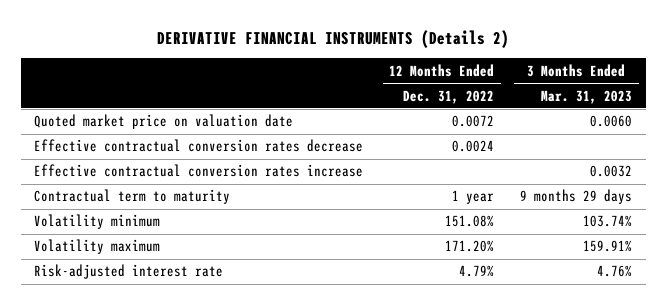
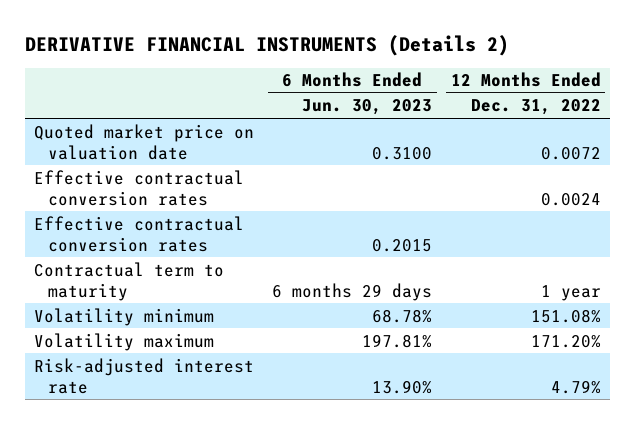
- | 12 Months Ended Dec. 31, 2022 | 3 Months Ended Mar. 31, 2023
+ | 6 Months Ended Jun. 30, 2023 | 12 Months Ended Dec. 31, 2022
- Effective contractual conversion rates decrease | 0.0024 |
- Effective contractual conversion rates increase | | 0.0032
+ Effective contractual conversion rates | | 0.0024
+ Effective contractual conversion rates | 0.2015 |

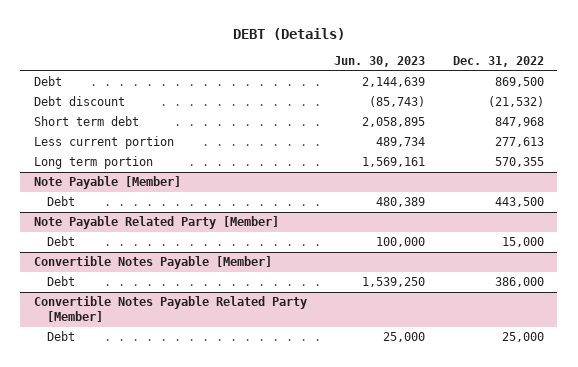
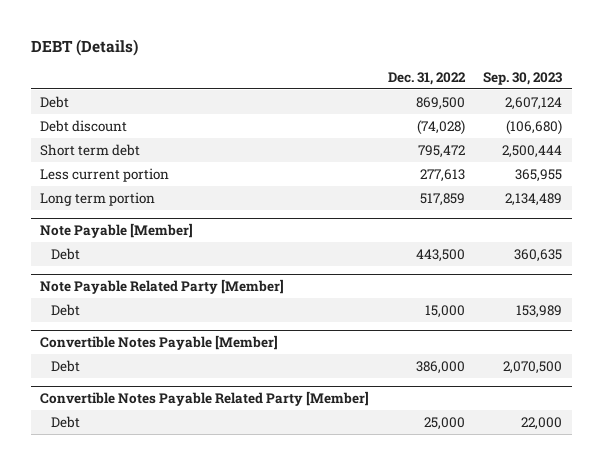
- | Jun. 30, 2023 | Dec. 31, 2022
+ | Dec. 31, 2022 | Sep. 30, 2023
- Debt discount | (85,743) | (21,532)
- Short term debt | 2,058,895 | 847,968
+ Debt discount | (74,028) | (106,680)
+ Short term debt | 795,472 | 2,500,444
- Long term portion | 1,569,161 | 570,355
+ Long term portion | 517,859 | 2,134,489

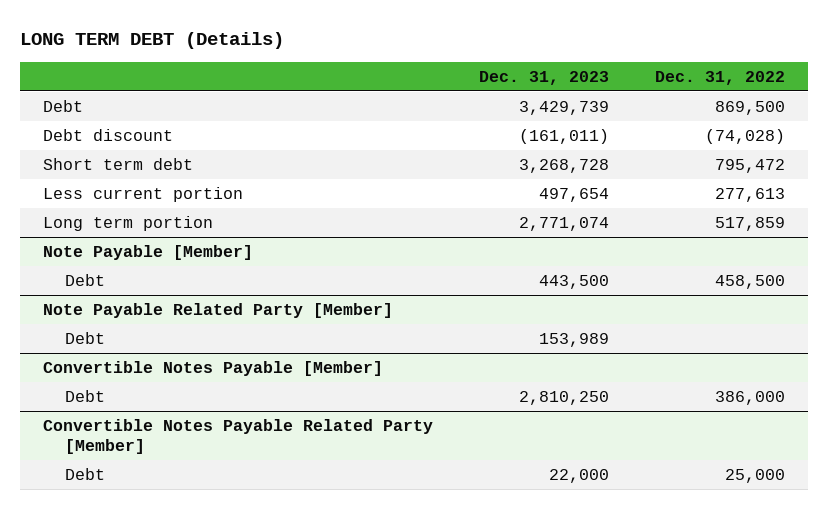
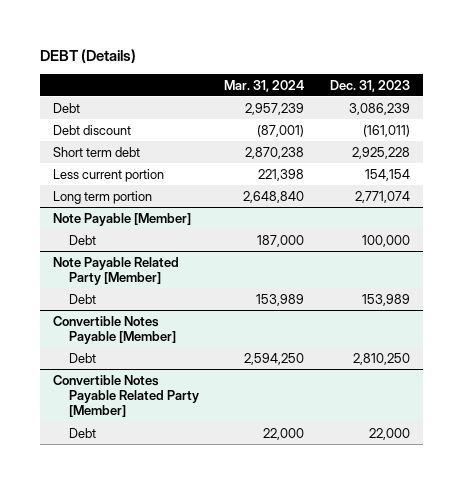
- LONG TERM DEBT (Details)
+ DEBT (Details)
- | Dec. 31, 2023 | Dec. 31, 2022
+ | Mar. 31, 2024 | Dec. 31, 2023
- Debt | 3,429,739 | 869,500
+ Debt | 2,957,239 | 3,086,239
- Short term debt | 3,268,728 | 795,472
- Less current portion | 497,654 | 277,613
+ Short term debt | 2,870,238 | 2,925,228
+ Less current portion | 221,398 | 154,154
@ Note Payable [Member]
- Debt | 443,500 | 458,500
+ Debt | 187,000 | 100,000

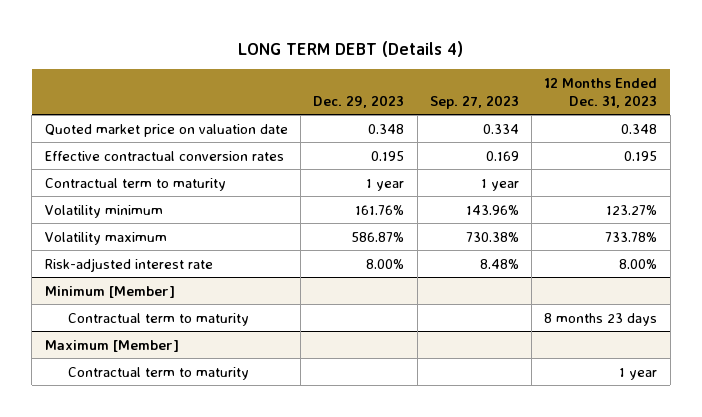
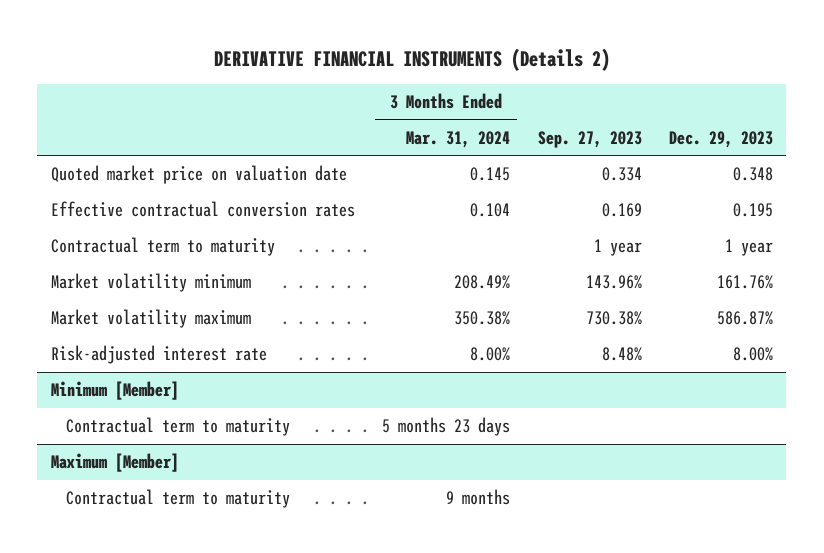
- LONG TERM DEBT (Details 4)
+ DERIVATIVE FINANCIAL INSTRUMENTS (Details 2)
- | Dec. 29, 2023 | Sep. 27, 2023 | 12 Months Ended Dec. 31, 2023
+ | 3 Months Ended Mar. 31, 2024 | Sep. 27, 2023 | Dec. 29, 2023
- Volatility minimum | 161.76% | 143.96% | 123.27%
- Volatility maximum | 586.87% | 730.38% | 733.78%
+ Market volatility minimum | 208.49% | 143.96% | 161.76%
+ Market volatility maximum | 350.38% | 730.38% | 586.87%

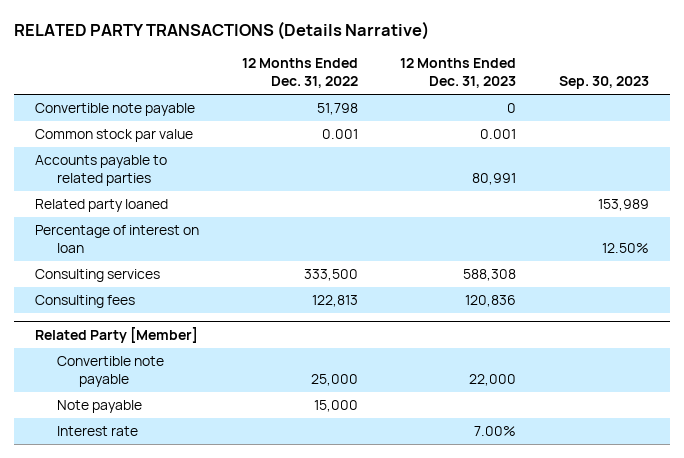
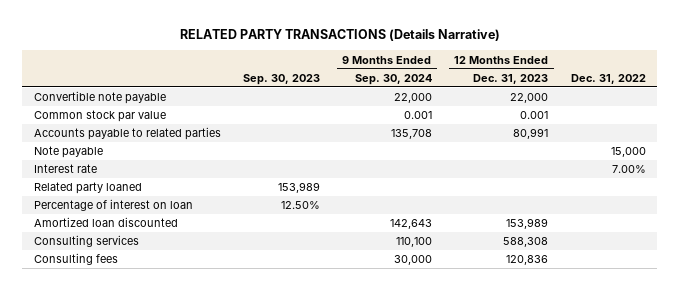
- | 12 Months Ended Dec. 31, 2022 | 12 Months Ended Dec. 31, 2023 | Sep. 30, 2023
+ | Sep. 30, 2023 | 9 Months Ended Sep. 30, 2024 | 12 Months Ended Dec. 31, 2023 | Dec. 31, 2022
- Convertible note payable | 51,798 | 0 |
+ Convertible note payable | | 22,000 | 22,000 |
+ Note payable | | | | 15,000
+ Interest rate | | | | 7.00%
+ Amortized loan discounted | | 142,643 | 153,989 |
- Related Party [Member]
- Convertible note payable | 25,000 | 22,000 |
- Note payable | 15,000 | |
- Interest rate | | 7.00% |

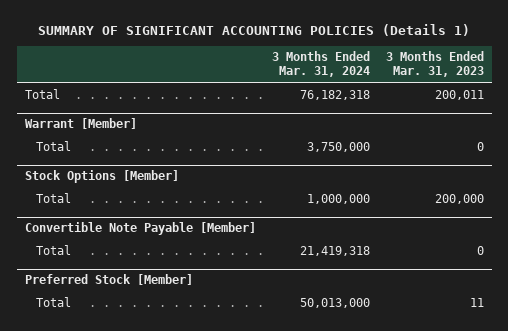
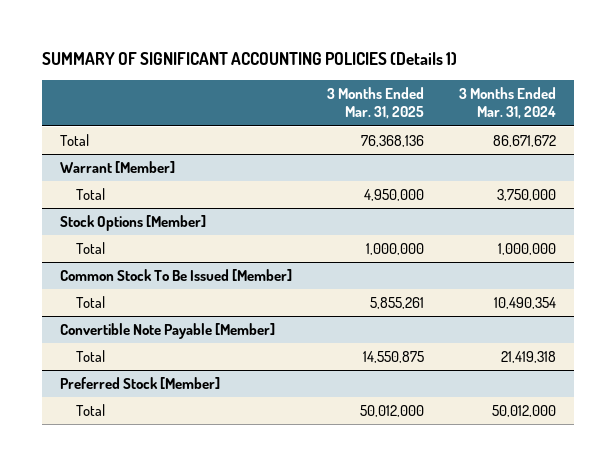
- | 3 Months Ended Mar. 31, 2024 | 3 Months Ended Mar. 31, 2023
+ | 3 Months Ended Mar. 31, 2025 | 3 Months Ended Mar. 31, 2024
- Total | 76,182,318 | 200,011
+ Total | 76,368,136 | 86,671,672
+ Common Stock To Be Issued [Member]
+ Total | 5,855,261 | 10,490,354
@ Preferred Stock [Member]
- Total | 50,013,000 | 11
+ Total | 50,012,000 | 50,012,000

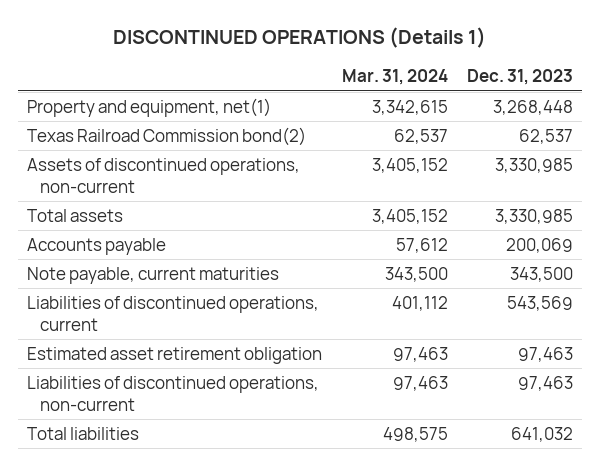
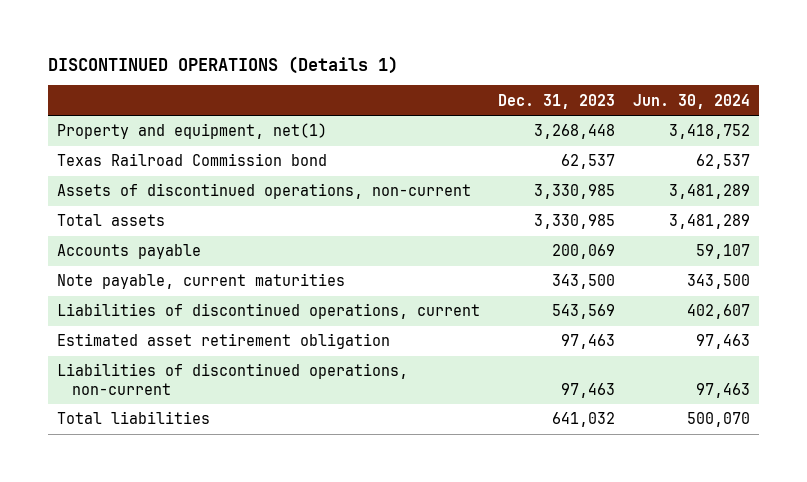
- | Mar. 31, 2024 | Dec. 31, 2023
+ | Dec. 31, 2023 | Jun. 30, 2024
- Texas Railroad Commission bond(2) | 62,537 | 62,537
+ Texas Railroad Commission bond | 62,537 | 62,537

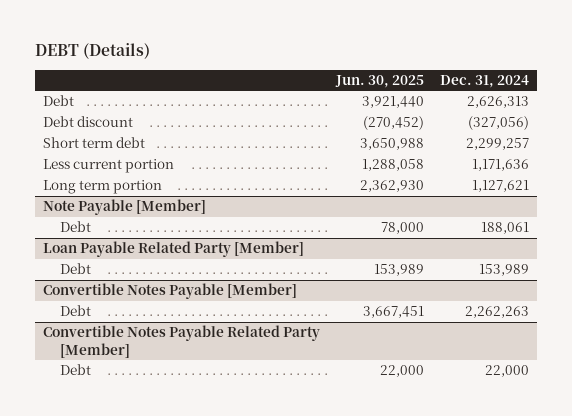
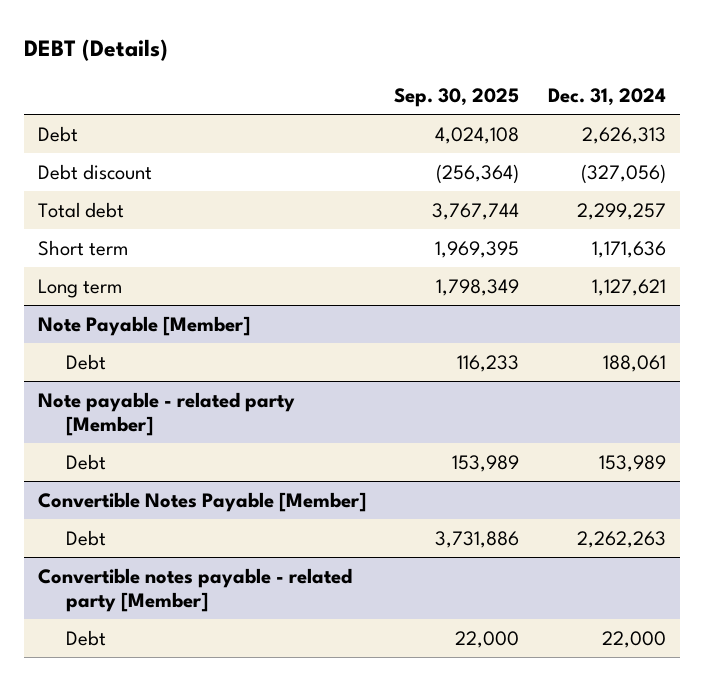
- | Jun. 30, 2025 | Dec. 31, 2024
+ | Sep. 30, 2025 | Dec. 31, 2024
- Short term debt | 3,650,988 | 2,299,257
- Less current portion | 1,288,058 | 1,171,636
- Long term portion | 2,362,930 | 1,127,621
+ Total debt | 3,767,744 | 2,299,257
+ Short term | 1,969,395 | 1,171,636
+ Long term | 1,798,349 | 1,127,621
- Loan Payable Related Party [Member]
+ Note payable - related party [Member]
- Convertible Notes Payable Related Party [Member]
+ Convertible notes payable - related party [Member]

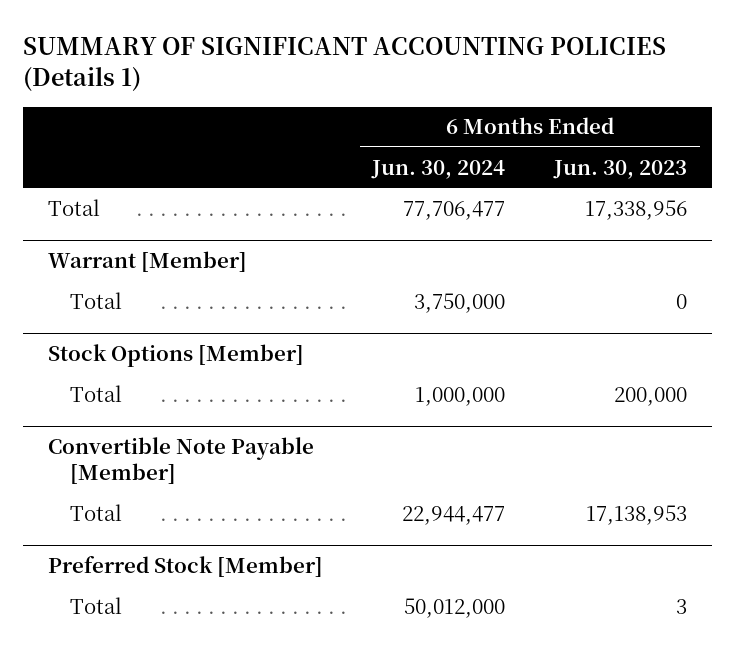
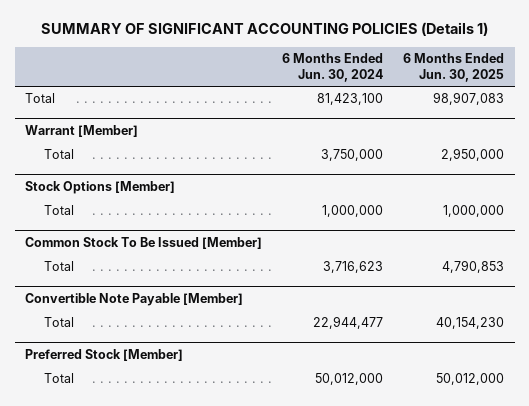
- | 6 Months Ended Jun. 30, 2024 | 6 Months Ended Jun. 30, 2023
+ | 6 Months Ended Jun. 30, 2024 | 6 Months Ended Jun. 30, 2025
- Total | 77,706,477 | 17,338,956
+ Total | 81,423,100 | 98,907,083
+ Common Stock To Be Issued [Member]
+ Total | 3,716,623 | 4,790,853

